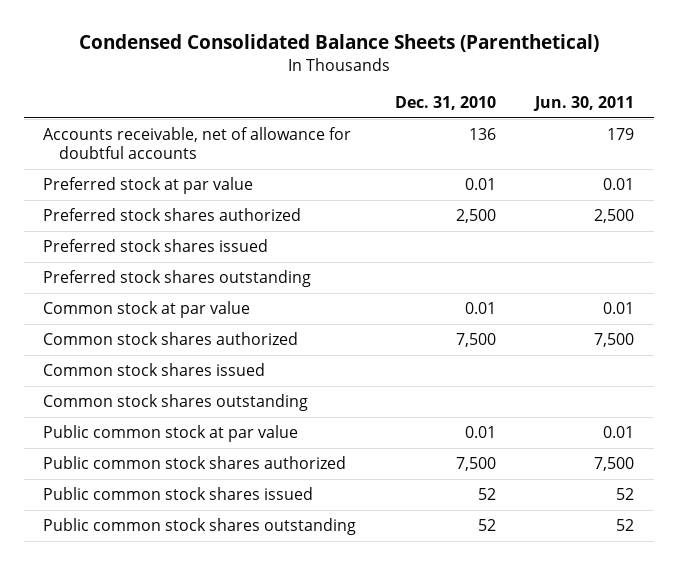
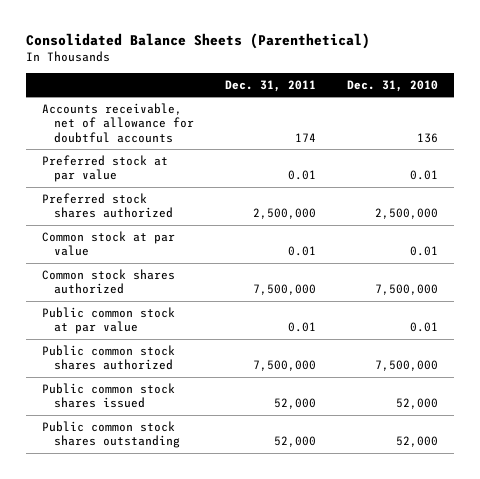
- Condensed Consolidated Balance Sheets (Parenthetical)
+ Consolidated Balance Sheets (Parenthetical)
- | Dec. 31, 2010 | Jun. 30, 2011
+ | Dec. 31, 2011 | Dec. 31, 2010
- Preferred stock shares authorized | 2,500 | 2,500
- Preferred stock shares issued
- Preferred stock shares outstanding
+ Preferred stock shares authorized | 2,500,000 | 2,500,000
- Common stock shares authorized | 7,500 | 7,500
- Common stock shares issued
- Common stock shares outstanding
+ Common stock shares authorized | 7,500,000 | 7,500,000
- Public common stock shares authorized | 7,500 | 7,500
- Public common stock shares issued | 52 | 52
- Public common stock shares outstanding | 52 | 52
+ Public common stock shares authorized | 7,500,000 | 7,500,000
+ Public common stock shares issued | 52,000 | 52,000
+ Public common stock shares outstanding | 52,000 | 52,000

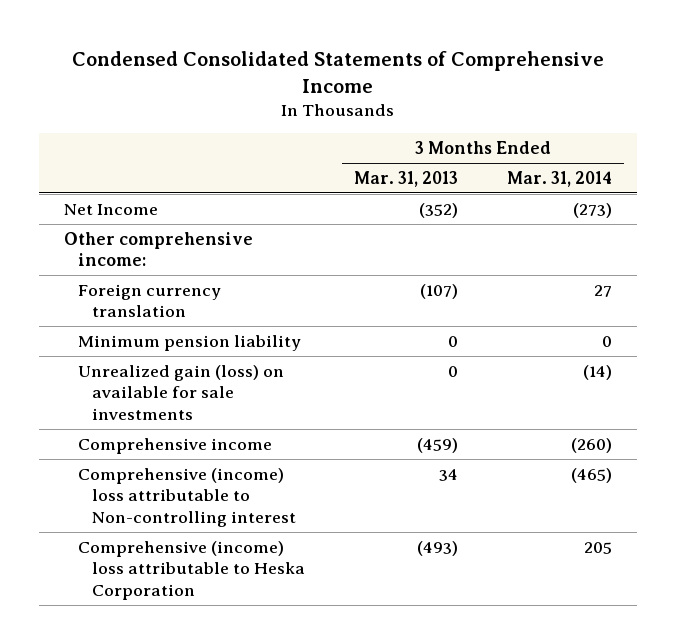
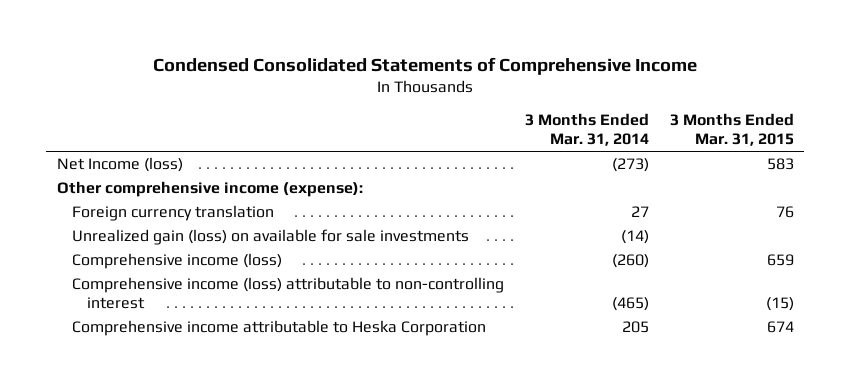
- | 3 Months Ended Mar. 31, 2013 | 3 Months Ended Mar. 31, 2014
+ | 3 Months Ended Mar. 31, 2014 | 3 Months Ended Mar. 31, 2015
- Net Income | (352) | (273)
- Other comprehensive income:
+ Net Income (loss) | (273) | 583
+ Other comprehensive income (expense):
- Minimum pension liability | 0 | 0
- Comprehensive income | (459) | (260)
- Comprehensive (income) loss attributable to Non-controlling interest | 34 | (465)
- Comprehensive (income) loss attributable to Heska Corporation | (493) | 205
+ Comprehensive income (loss) | (260) | 659
+ Comprehensive income (loss) attributable to non-controlling interest | (465) | (15)
+ Comprehensive income attributable to Heska Corporation | 205 | 674

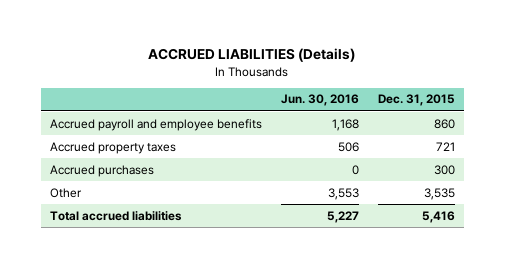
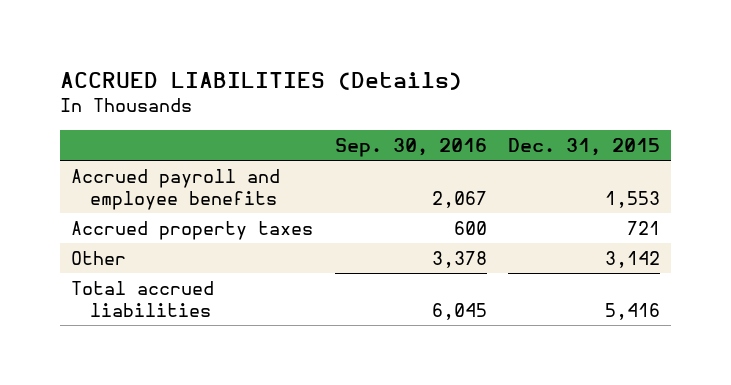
- | Jun. 30, 2016 | Dec. 31, 2015
+ | Sep. 30, 2016 | Dec. 31, 2015
- Accrued payroll and employee benefits | 1,168 | 860
+ Accrued payroll and employee benefits | 2,067 | 1,553
- Accrued purchases | 0 | 300
- Other | 3,553 | 3,535
+ Other | 3,378 | 3,142

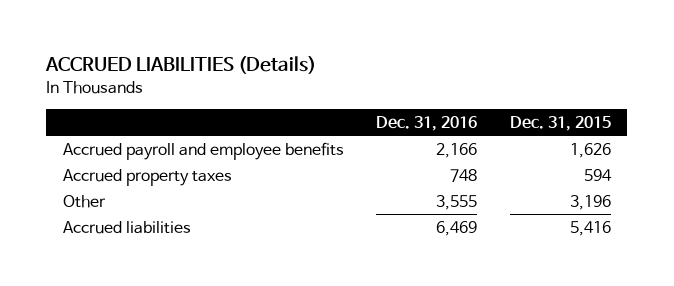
- | Sep. 30, 2016 | Dec. 31, 2015
+ | Dec. 31, 2016 | Dec. 31, 2015
- Accrued payroll and employee benefits | 2,067 | 1,553
- Accrued property taxes | 600 | 721
- Other | 3,378 | 3,142
- Total accrued liabilities | 6,045 | 5,416
+ Accrued payroll and employee benefits | 2,166 | 1,626
+ Accrued property taxes | 748 | 594
+ Other | 3,555 | 3,196
+ Accrued liabilities | 6,469 | 5,416

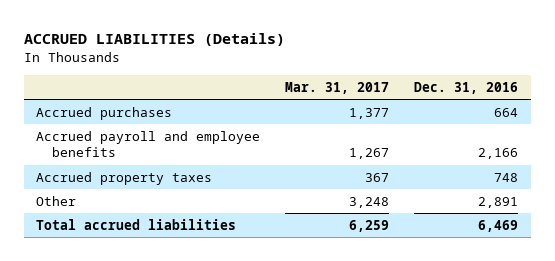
- | Dec. 31, 2016 | Dec. 31, 2015
+ | Mar. 31, 2017 | Dec. 31, 2016
+ Accrued purchases | 1,377 | 664
- Other | 3,555 | 3,196
- Accrued liabilities | 6,469 | 5,416
+ Other | 3,248 | 2,891
+ Total accrued liabilities | 6,259 | 6,469

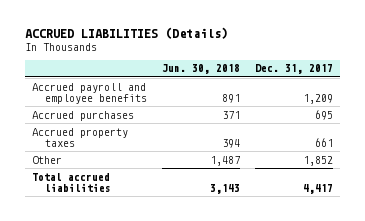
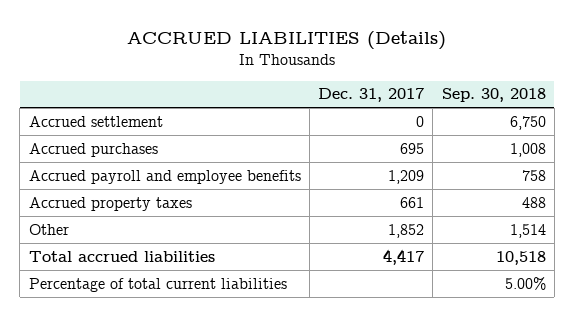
- | Jun. 30, 2018 | Dec. 31, 2017
+ | Dec. 31, 2017 | Sep. 30, 2018
+ Accrued settlement | 0 | 6,750
moved down: Accrued payroll and employee benefits | 1,209 | 758
+ Percentage of total current liabilities | | 5.00%

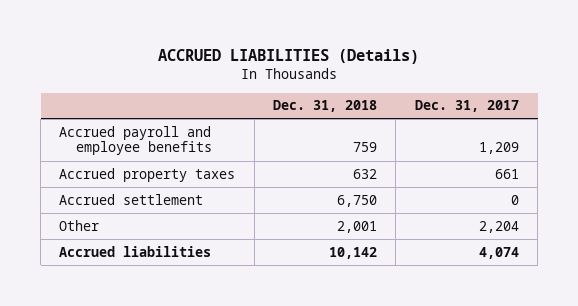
- | Dec. 31, 2017 | Sep. 30, 2018
+ | Dec. 31, 2018 | Dec. 31, 2017
- Accrued purchases | 695 | 1,008
- Other | 1,852 | 1,514
- Total accrued liabilities | 4,417 | 10,518
- Percentage of total current liabilities | | 5.00%
moved down: Accrued settlement | 6,750 | 0
+ Other | 2,001 | 2,204
+ Accrued liabilities | 10,142 | 4,074

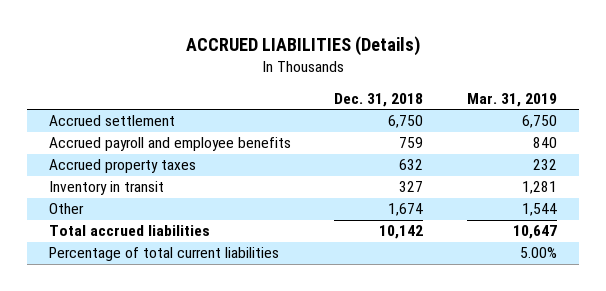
- | Dec. 31, 2018 | Dec. 31, 2017
+ | Dec. 31, 2018 | Mar. 31, 2019
moved up: Accrued settlement | 6,750 | 6,750
- Other | 2,001 | 2,204
- Accrued liabilities | 10,142 | 4,074
+ Inventory in transit | 327 | 1,281
+ Other | 1,674 | 1,544
+ Total accrued liabilities | 10,142 | 10,647
+ Percentage of total current liabilities | | 5.00%

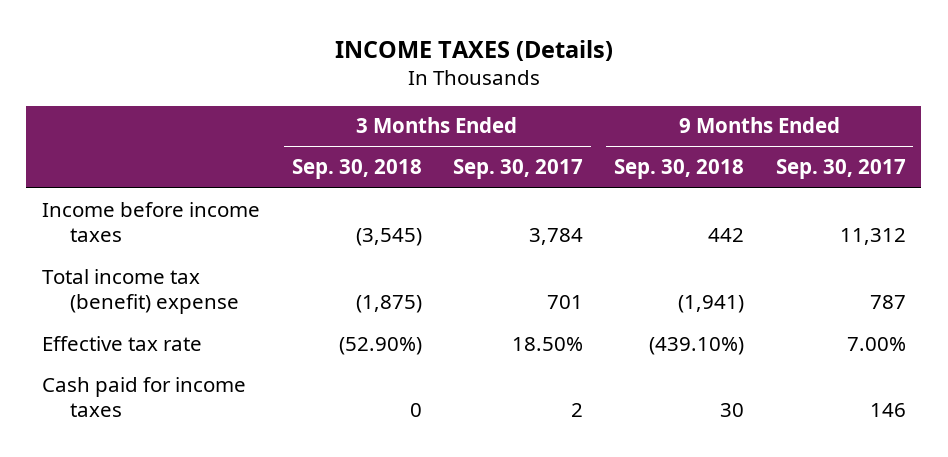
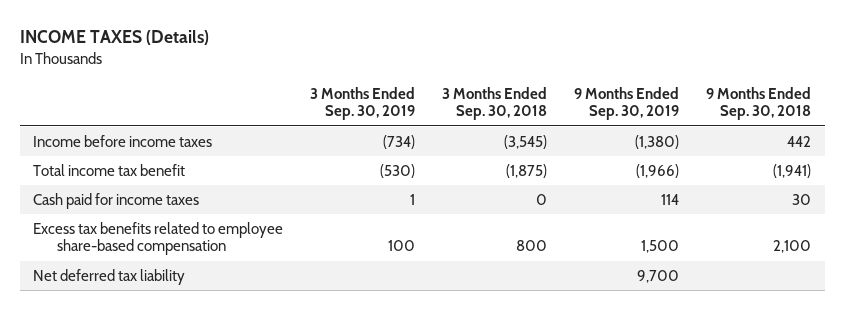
- | 3 Months Ended Sep. 30, 2018 | 3 Months Ended Sep. 30, 2017 | 9 Months Ended Sep. 30, 2018 | 9 Months Ended Sep. 30, 2017
+ | 3 Months Ended Sep. 30, 2019 | 3 Months Ended Sep. 30, 2018 | 9 Months Ended Sep. 30, 2019 | 9 Months Ended Sep. 30, 2018
- Total income tax (benefit) expense | (1,875) | 701 | (1,941) | 787
- Effective tax rate | (52.90%) | 18.50% | (439.10%) | 7.00%
+ Total income tax benefit | (530) | (1,875) | (1,966) | (1,941)
+ Excess tax benefits related to employee share-based compensation | 100 | 800 | 1,500 | 2,100
+ Net deferred tax liability | | | 9,700 |

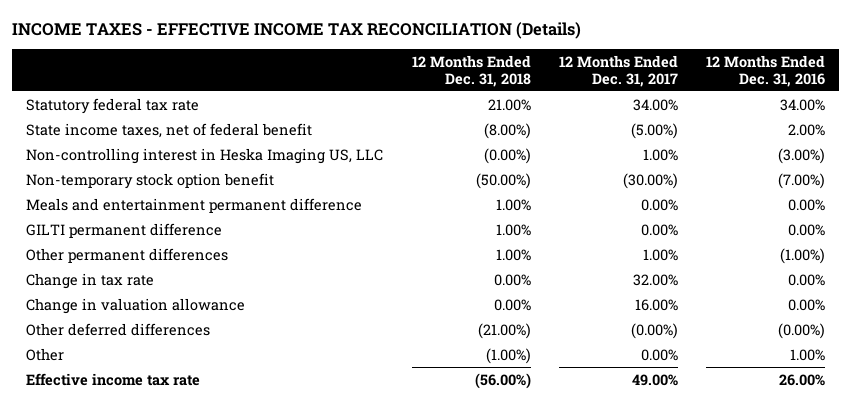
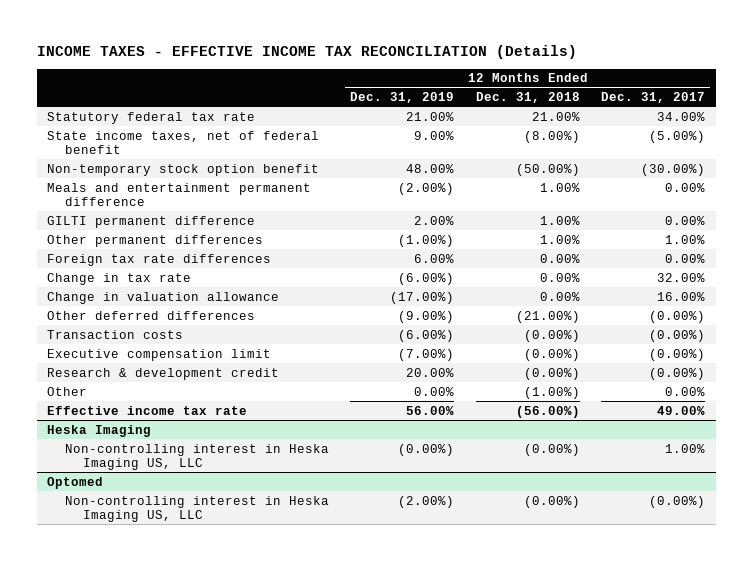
- | 12 Months Ended Dec. 31, 2018 | 12 Months Ended Dec. 31, 2017 | 12 Months Ended Dec. 31, 2016
+ | 12 Months Ended Dec. 31, 2019 | 12 Months Ended Dec. 31, 2018 | 12 Months Ended Dec. 31, 2017
- Non-controlling interest in Heska Imaging US, LLC | (0.00%) | 1.00% | (3.00%)
+ Foreign tax rate differences | 6.00% | 0.00% | 0.00%
+ Transaction costs | (6.00%) | (0.00%) | (0.00%)
+ Executive compensation limit | (7.00%) | (0.00%) | (0.00%)
+ Research & development credit | 20.00% | (0.00%) | (0.00%)
+ Heska Imaging
+ Non-controlling interest in Heska Imaging US, LLC | (0.00%) | (0.00%) | 1.00%
+ Optomed
+ Non-controlling interest in Heska Imaging US, LLC | (2.00%) | (0.00%) | (0.00%)

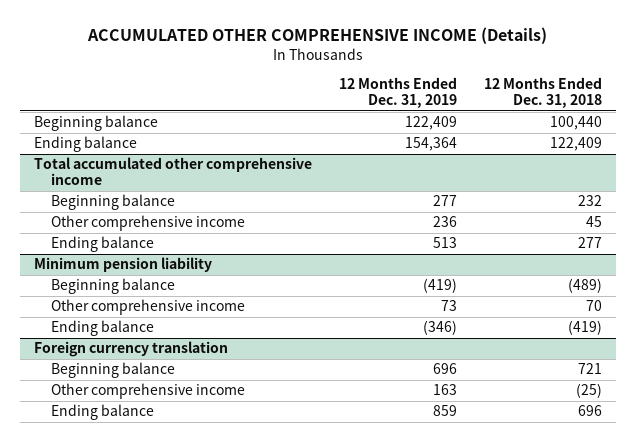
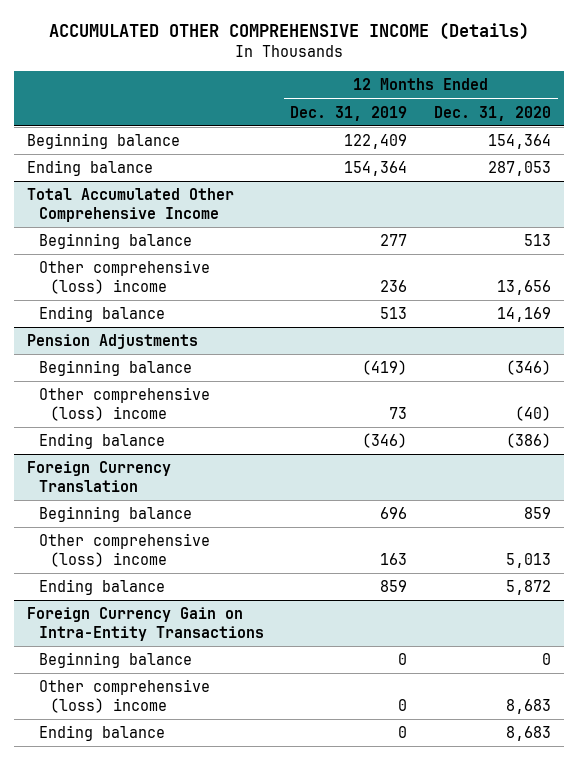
- | 12 Months Ended Dec. 31, 2019 | 12 Months Ended Dec. 31, 2018
+ | 12 Months Ended Dec. 31, 2019 | 12 Months Ended Dec. 31, 2020
- Total accumulated other comprehensive income
+ Total Accumulated Other Comprehensive Income
- Other comprehensive income | 236 | 45
+ Other comprehensive (loss) income | 236 | 13,656
- Minimum pension liability
+ Pension Adjustments
- Other comprehensive income | 73 | 70
+ Other comprehensive (loss) income | 73 | (40)
- Foreign currency translation
+ Foreign Currency Translation
- Other comprehensive income | 163 | (25)
+ Other comprehensive (loss) income | 163 | 5,013
+ Foreign Currency Gain on Intra-Entity Transactions
+ Beginning balance | 0 | 0
+ Other comprehensive (loss) income | 0 | 8,683
+ Ending balance | 0 | 8,683

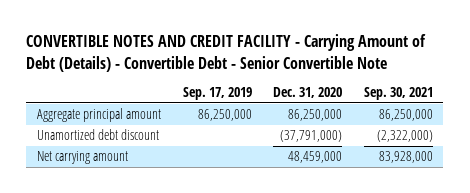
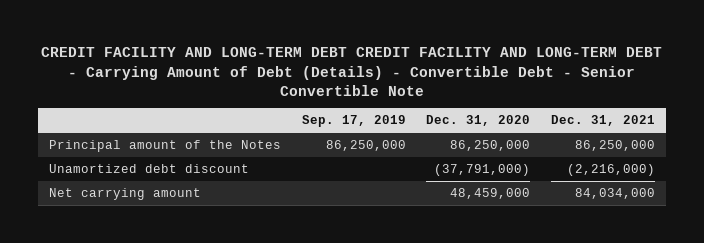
- CONVERTIBLE NOTES AND CREDIT FACILITY - Carrying Amount of Debt (Details) - Convertible Debt - Senior Convertible Note
+ CREDIT FACILITY AND LONG-TERM DEBT CREDIT FACILITY AND LONG-TERM DEBT - Carrying Amount of Debt (Details) - Convertible Debt - Senior Convertible Note
- | Sep. 17, 2019 | Dec. 31, 2020 | Sep. 30, 2021
+ | Sep. 17, 2019 | Dec. 31, 2020 | Dec. 31, 2021
- Aggregate principal amount | 86,250,000 | 86,250,000 | 86,250,000
+ Principal amount of the Notes | 86,250,000 | 86,250,000 | 86,250,000

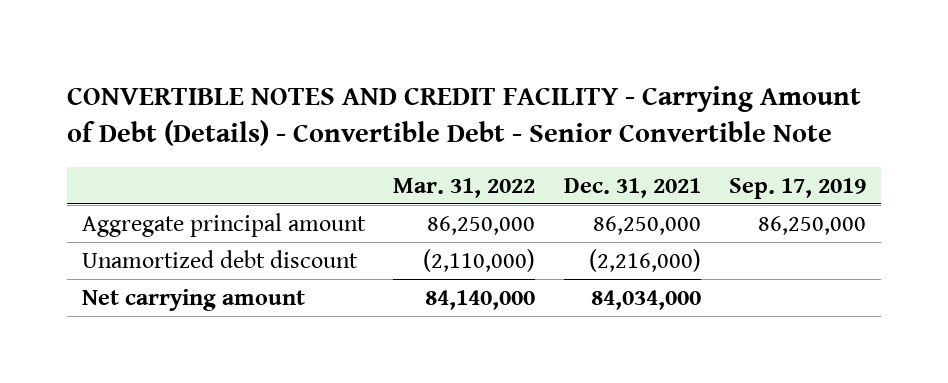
- CREDIT FACILITY AND LONG-TERM DEBT CREDIT FACILITY AND LONG-TERM DEBT - Carrying Amount of Debt (Details) - Convertible Debt - Senior Convertible Note
+ CONVERTIBLE NOTES AND CREDIT FACILITY - Carrying Amount of Debt (Details) - Convertible Debt - Senior Convertible Note
- | Sep. 17, 2019 | Dec. 31, 2020 | Dec. 31, 2021
+ | Mar. 31, 2022 | Dec. 31, 2021 | Sep. 17, 2019
- Principal amount of the Notes | 86,250,000 | 86,250,000 | 86,250,000
+ Aggregate principal amount | 86,250,000 | 86,250,000 | 86,250,000

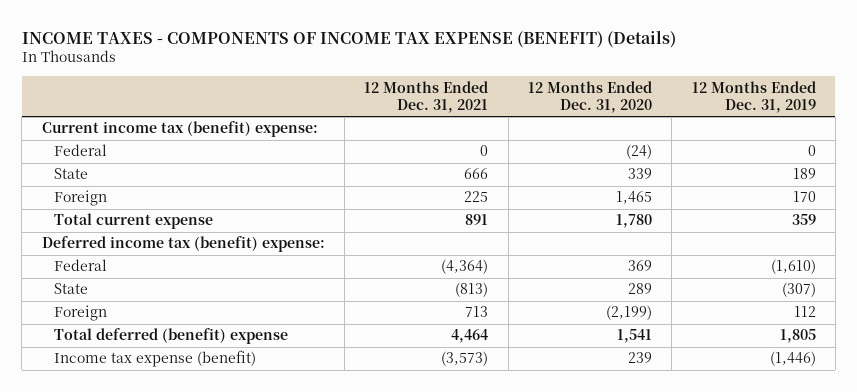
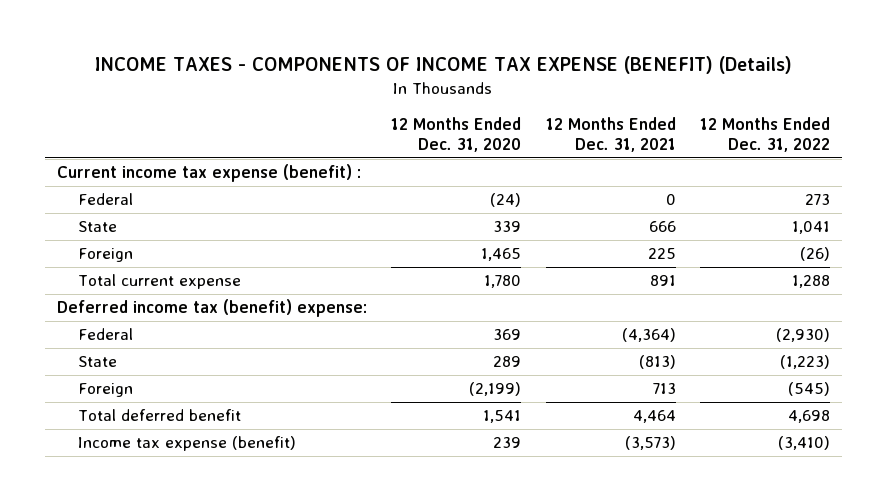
- | 12 Months Ended Dec. 31, 2021 | 12 Months Ended Dec. 31, 2020 | 12 Months Ended Dec. 31, 2019
+ | 12 Months Ended Dec. 31, 2020 | 12 Months Ended Dec. 31, 2021 | 12 Months Ended Dec. 31, 2022
- Current income tax (benefit) expense:
+ Current income tax expense (benefit) :
- Total deferred (benefit) expense | 4,464 | 1,541 | 1,805
+ Total deferred benefit | 1,541 | 4,464 | 4,698

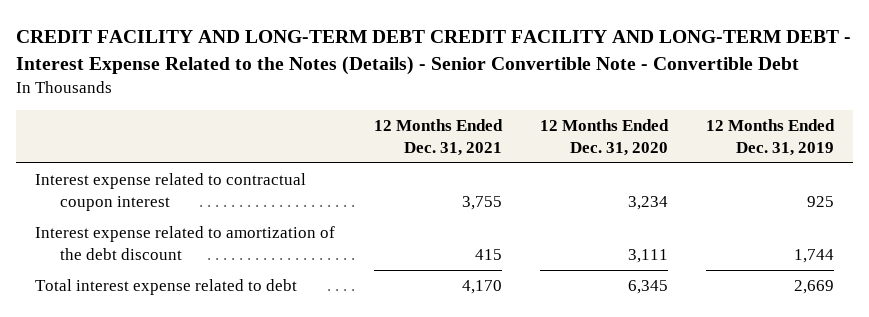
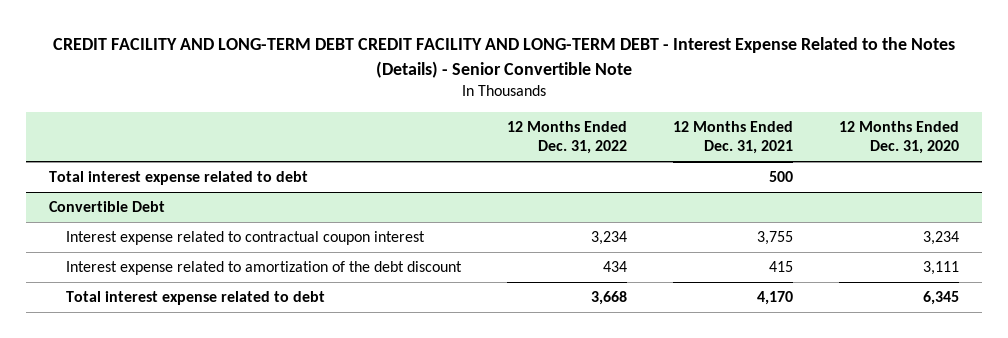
- CREDIT FACILITY AND LONG-TERM DEBT CREDIT FACILITY AND LONG-TERM DEBT - Interest Expense Related to the Notes (Details) - Senior Convertible Note - Convertible Debt
+ CREDIT FACILITY AND LONG-TERM DEBT CREDIT FACILITY AND LONG-TERM DEBT - Interest Expense Related to the Notes (Details) - Senior Convertible Note
- | 12 Months Ended Dec. 31, 2021 | 12 Months Ended Dec. 31, 2020 | 12 Months Ended Dec. 31, 2019
+ | 12 Months Ended Dec. 31, 2022 | 12 Months Ended Dec. 31, 2021 | 12 Months Ended Dec. 31, 2020
+ Total interest expense related to debt | | 500 |
+ Convertible Debt

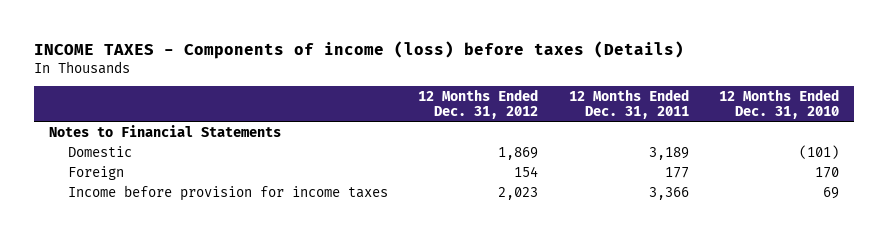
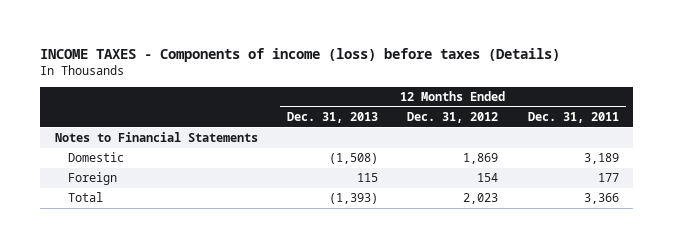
- | 12 Months Ended Dec. 31, 2012 | 12 Months Ended Dec. 31, 2011 | 12 Months Ended Dec. 31, 2010
+ | 12 Months Ended Dec. 31, 2013 | 12 Months Ended Dec. 31, 2012 | 12 Months Ended Dec. 31, 2011
- Income before provision for income taxes | 2,023 | 3,366 | 69
+ Total | (1,393) | 2,023 | 3,366

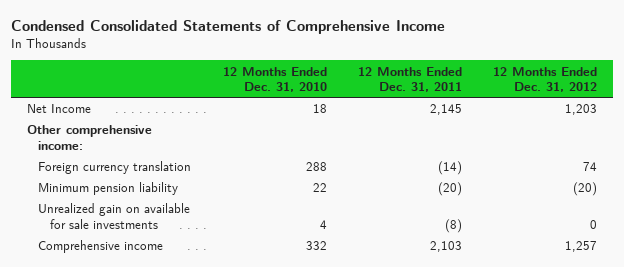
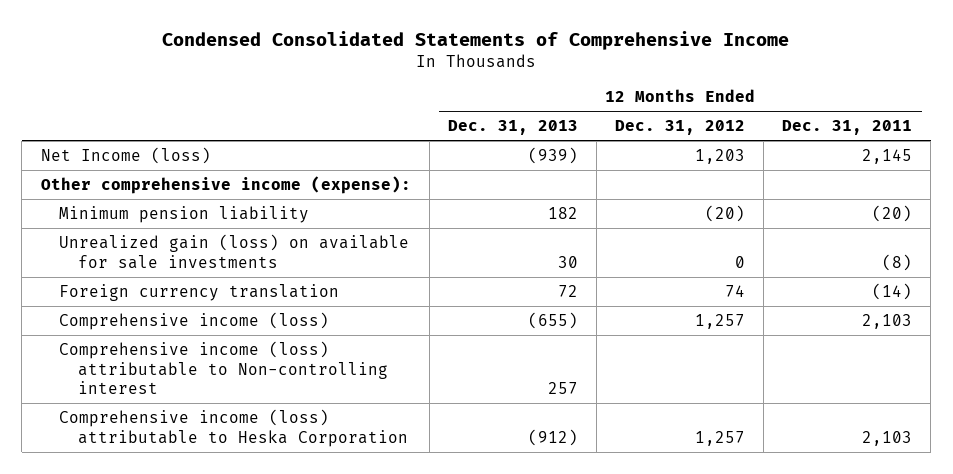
- | 12 Months Ended Dec. 31, 2010 | 12 Months Ended Dec. 31, 2011 | 12 Months Ended Dec. 31, 2012
+ | 12 Months Ended Dec. 31, 2013 | 12 Months Ended Dec. 31, 2012 | 12 Months Ended Dec. 31, 2011
- Net Income | 18 | 2,145 | 1,203
- Other comprehensive income:
+ Net Income (loss) | (939) | 1,203 | 2,145
+ Other comprehensive income (expense):
- Unrealized gain on available for sale investments | 4 | (8) | 0
- Comprehensive income | 332 | 2,103 | 1,257
+ Unrealized gain (loss) on available for sale investments | 30 | 0 | (8)
moved down: Foreign currency translation | 72 | 74 | (14)
+ Comprehensive income (loss) | (655) | 1,257 | 2,103
+ Comprehensive income (loss) attributable to Non-controlling interest | 257 | |
+ Comprehensive income (loss) attributable to Heska Corporation | (912) | 1,257 | 2,103

